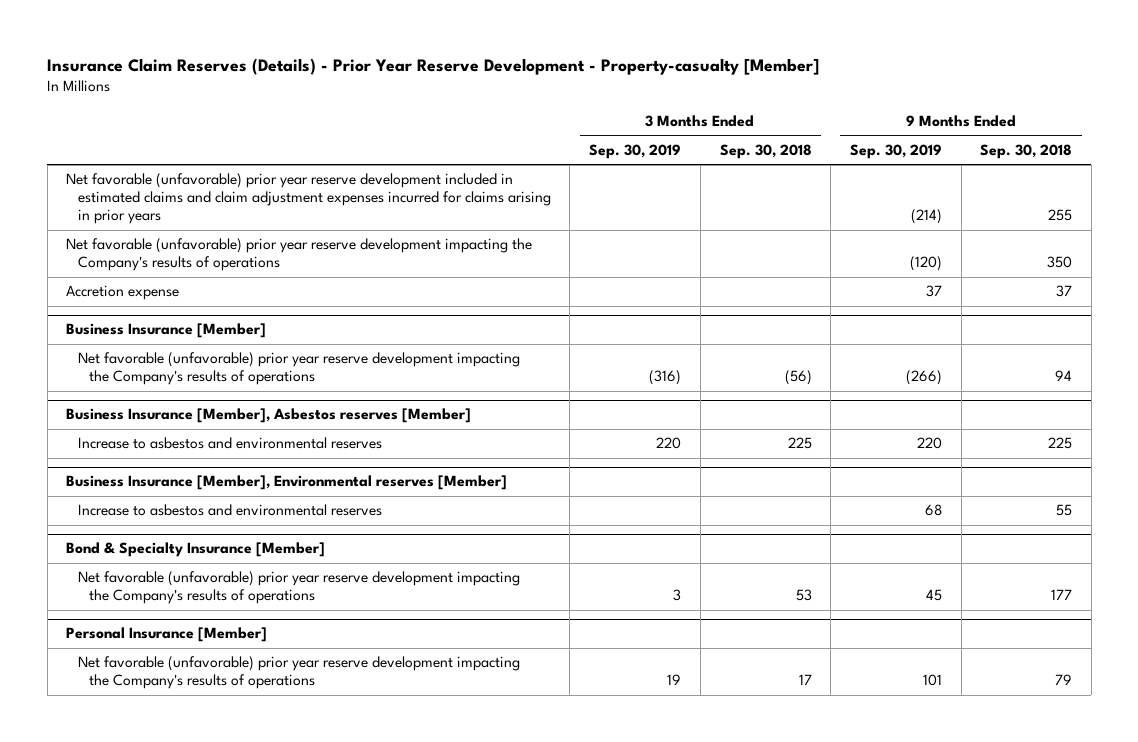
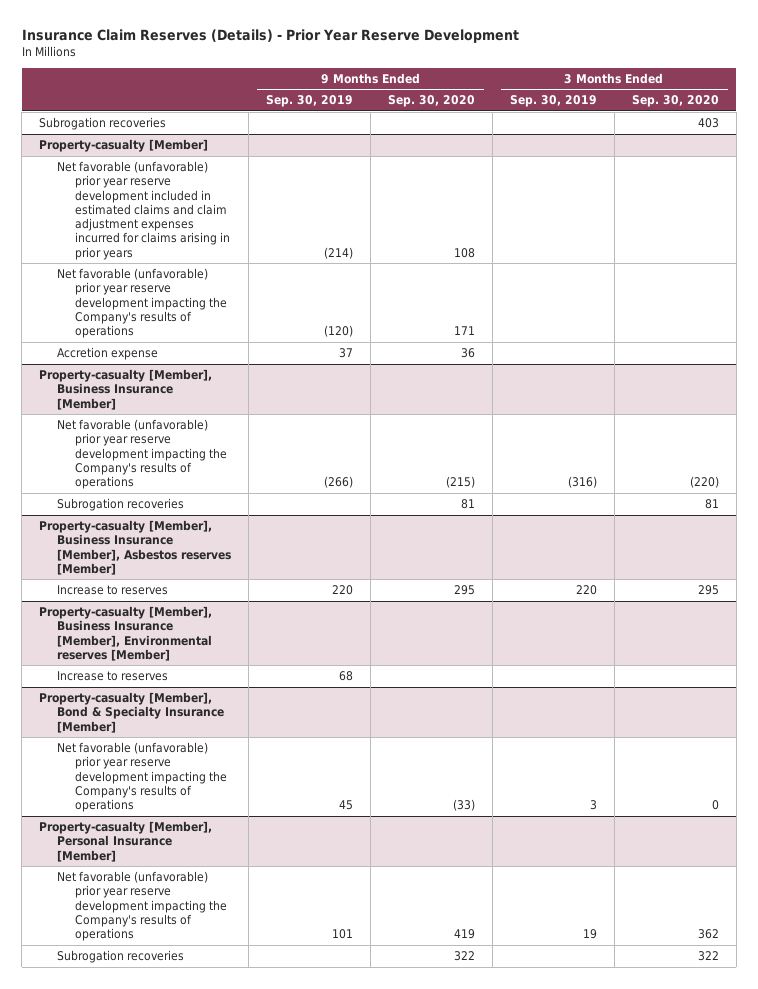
- Insurance Claim Reserves (Details) - Prior Year Reserve Development - Property-casualty [Member]
+ Insurance Claim Reserves (Details) - Prior Year Reserve Development
- | 3 Months Ended Sep. 30, 2019 | 3 Months Ended Sep. 30, 2018 | 9 Months Ended Sep. 30, 2019 | 9 Months Ended Sep. 30, 2018
+ | 9 Months Ended Sep. 30, 2019 | 9 Months Ended Sep. 30, 2020 | 3 Months Ended Sep. 30, 2019 | 3 Months Ended Sep. 30, 2020
+ Subrogation recoveries | | | | 403
+ Property-casualty [Member]
- Business Insurance [Member]
+ Property-casualty [Member], Business Insurance [Member]
- Business Insurance [Member], Asbestos reserves [Member]
- Increase to asbestos and environmental reserves | 220 | 225 | 220 | 225
- Business Insurance [Member], Environmental reserves [Member]
- Increase to asbestos and environmental reserves | | | 68 | 55
- Bond & Specialty Insurance [Member]
+ Subrogation recoveries | | 81 | | 81
+ Property-casualty [Member], Business Insurance [Member], Asbestos reserves [Member]
+ Increase to reserves | 220 | 295 | 220 | 295
+ Property-casualty [Member], Business Insurance [Member], Environmental reserves [Member]
+ Increase to reserves | 68 | | |
+ Property-casualty [Member], Bond & Specialty Insurance [Member]
- Personal Insurance [Member]
+ Property-casualty [Member], Personal Insurance [Member]
+ Subrogation recoveries | | 322 | | 322

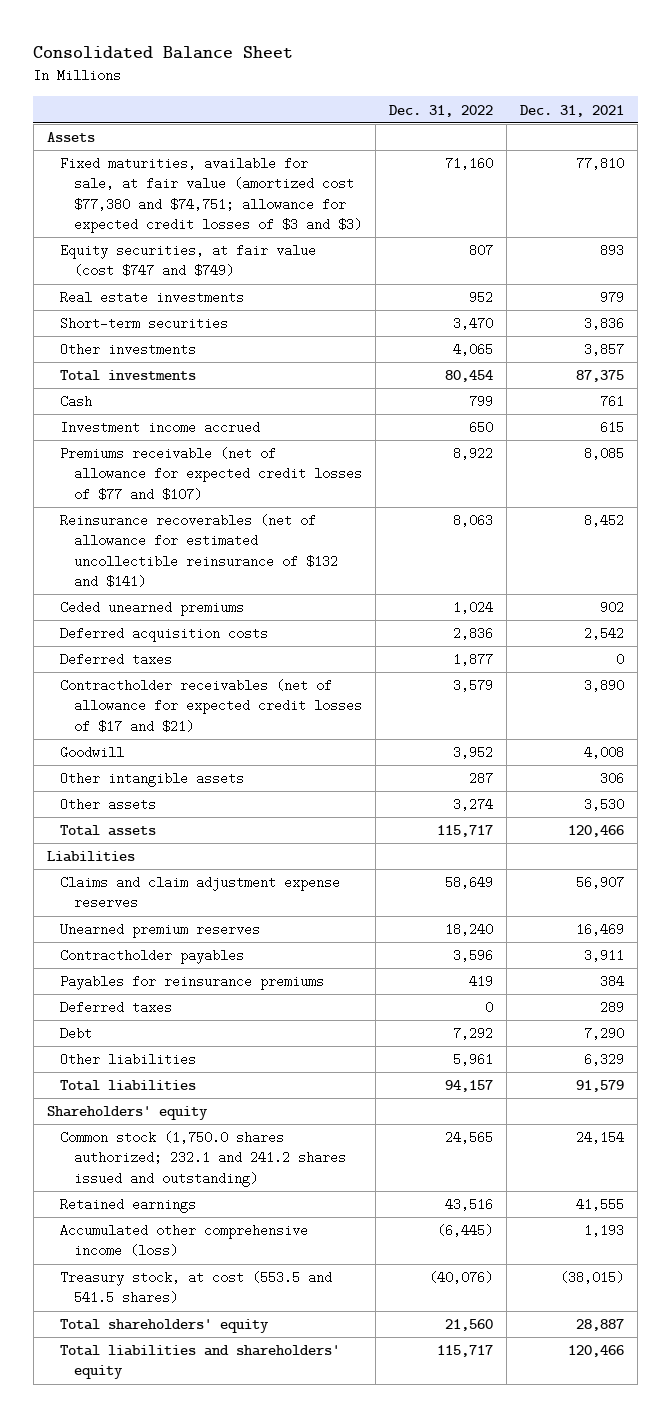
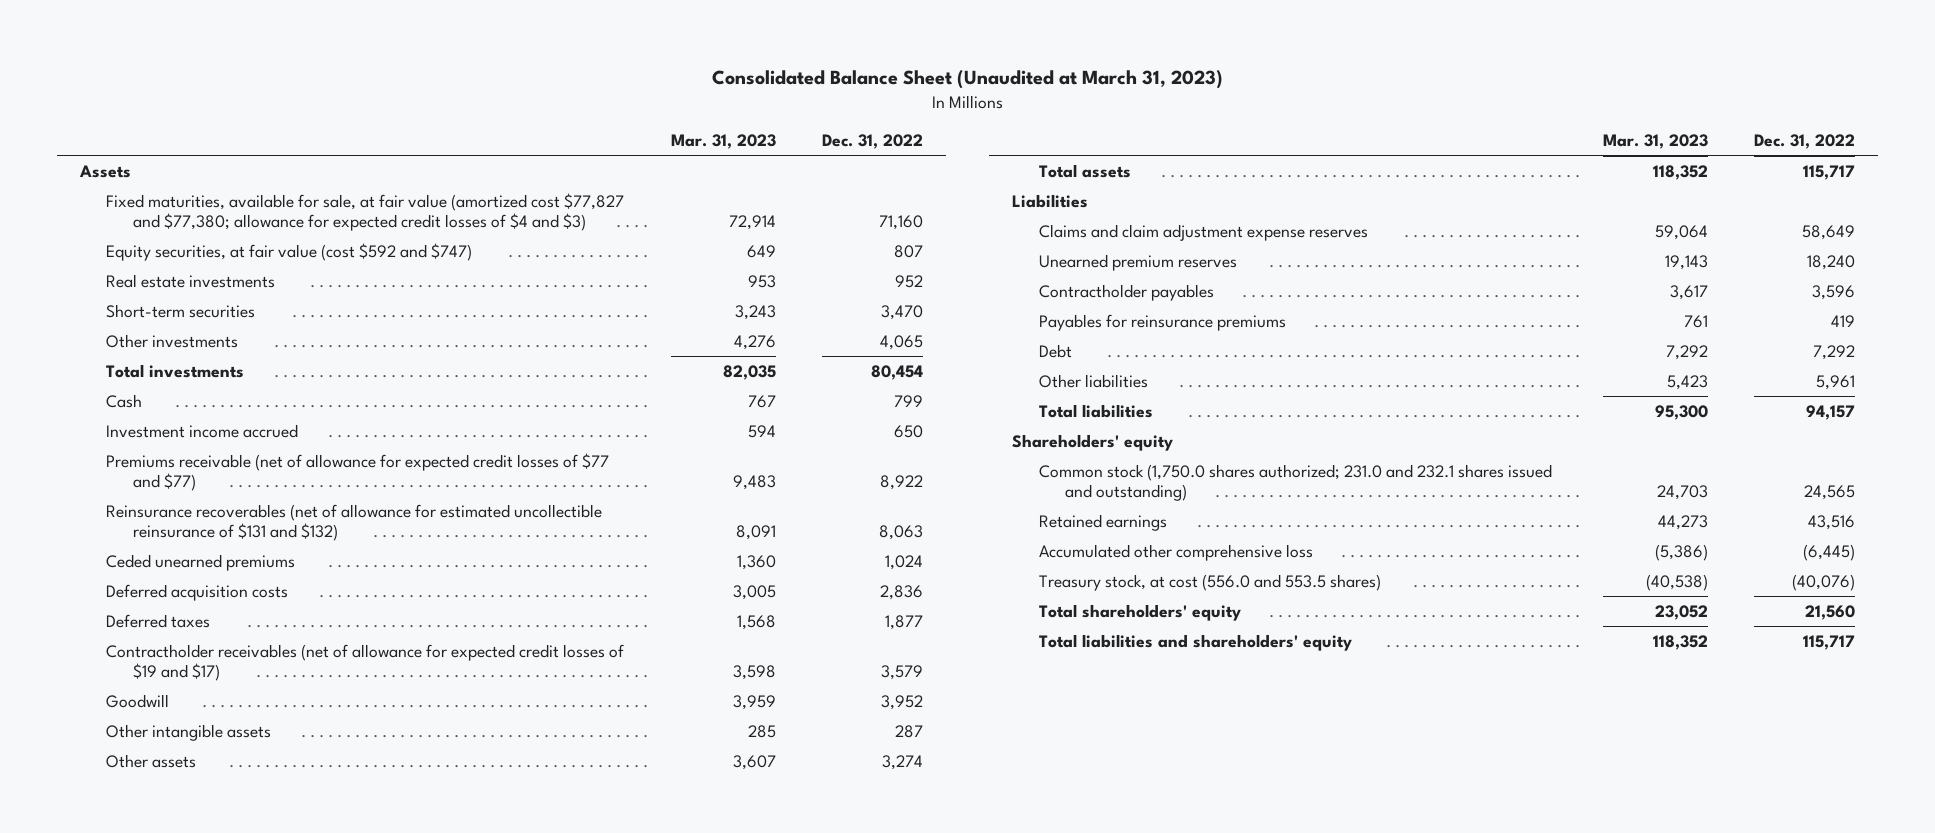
- Consolidated Balance Sheet
+ Consolidated Balance Sheet (Unaudited at March 31, 2023)
- | Dec. 31, 2022 | Dec. 31, 2021
+ | Mar. 31, 2023 | Dec. 31, 2022
- Fixed maturities, available for sale, at fair value (amortized cost $77,380 and $74,751; allowance for expected credit losses of $3 and $3) | 71,160 | 77,810
- Equity securities, at fair value (cost $747 and $749) | 807 | 893
+ Fixed maturities, available for sale, at fair value (amortized cost $77,827 and $77,380; allowance for expected credit losses of $4 and $3) | 72,914 | 71,160
+ Equity securities, at fair value (cost $592 and $747) | 649 | 807
- Premiums receivable (net of allowance for expected credit losses of $77 and $107) | 8,922 | 8,085
- Reinsurance recoverables (net of allowance for estimated uncollectible reinsurance of $132 and $141) | 8,063 | 8,452
+ Premiums receivable (net of allowance for expected credit losses of $77 and $77) | 9,483 | 8,922
+ Reinsurance recoverables (net of allowance for estimated uncollectible reinsurance of $131 and $132) | 8,091 | 8,063
- Contractholder receivables (net of allowance for expected credit losses of $17 and $21) | 3,579 | 3,890
+ Contractholder receivables (net of allowance for expected credit losses of $19 and $17) | 3,598 | 3,579
- Deferred taxes | 0 | 289
- Common stock (1,750.0 shares authorized; 232.1 and 241.2 shares issued and outstanding) | 24,565 | 24,154
+ Common stock (1,750.0 shares authorized; 231.0 and 232.1 shares issued and outstanding) | 24,703 | 24,565
- Accumulated other comprehensive income (loss) | (6,445) | 1,193
- Treasury stock, at cost (553.5 and 541.5 shares) | (40,076) | (38,015)
+ Accumulated other comprehensive loss | (5,386) | (6,445)
+ Treasury stock, at cost (556.0 and 553.5 shares) | (40,538) | (40,076)

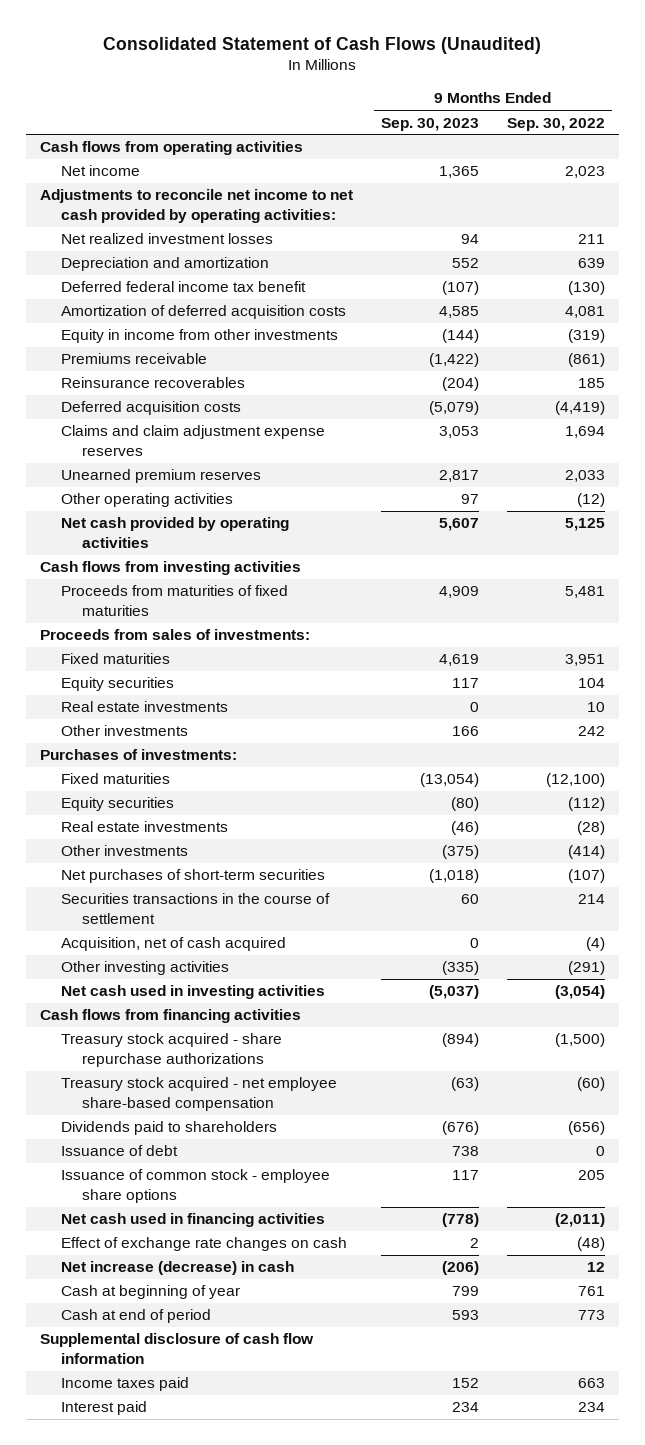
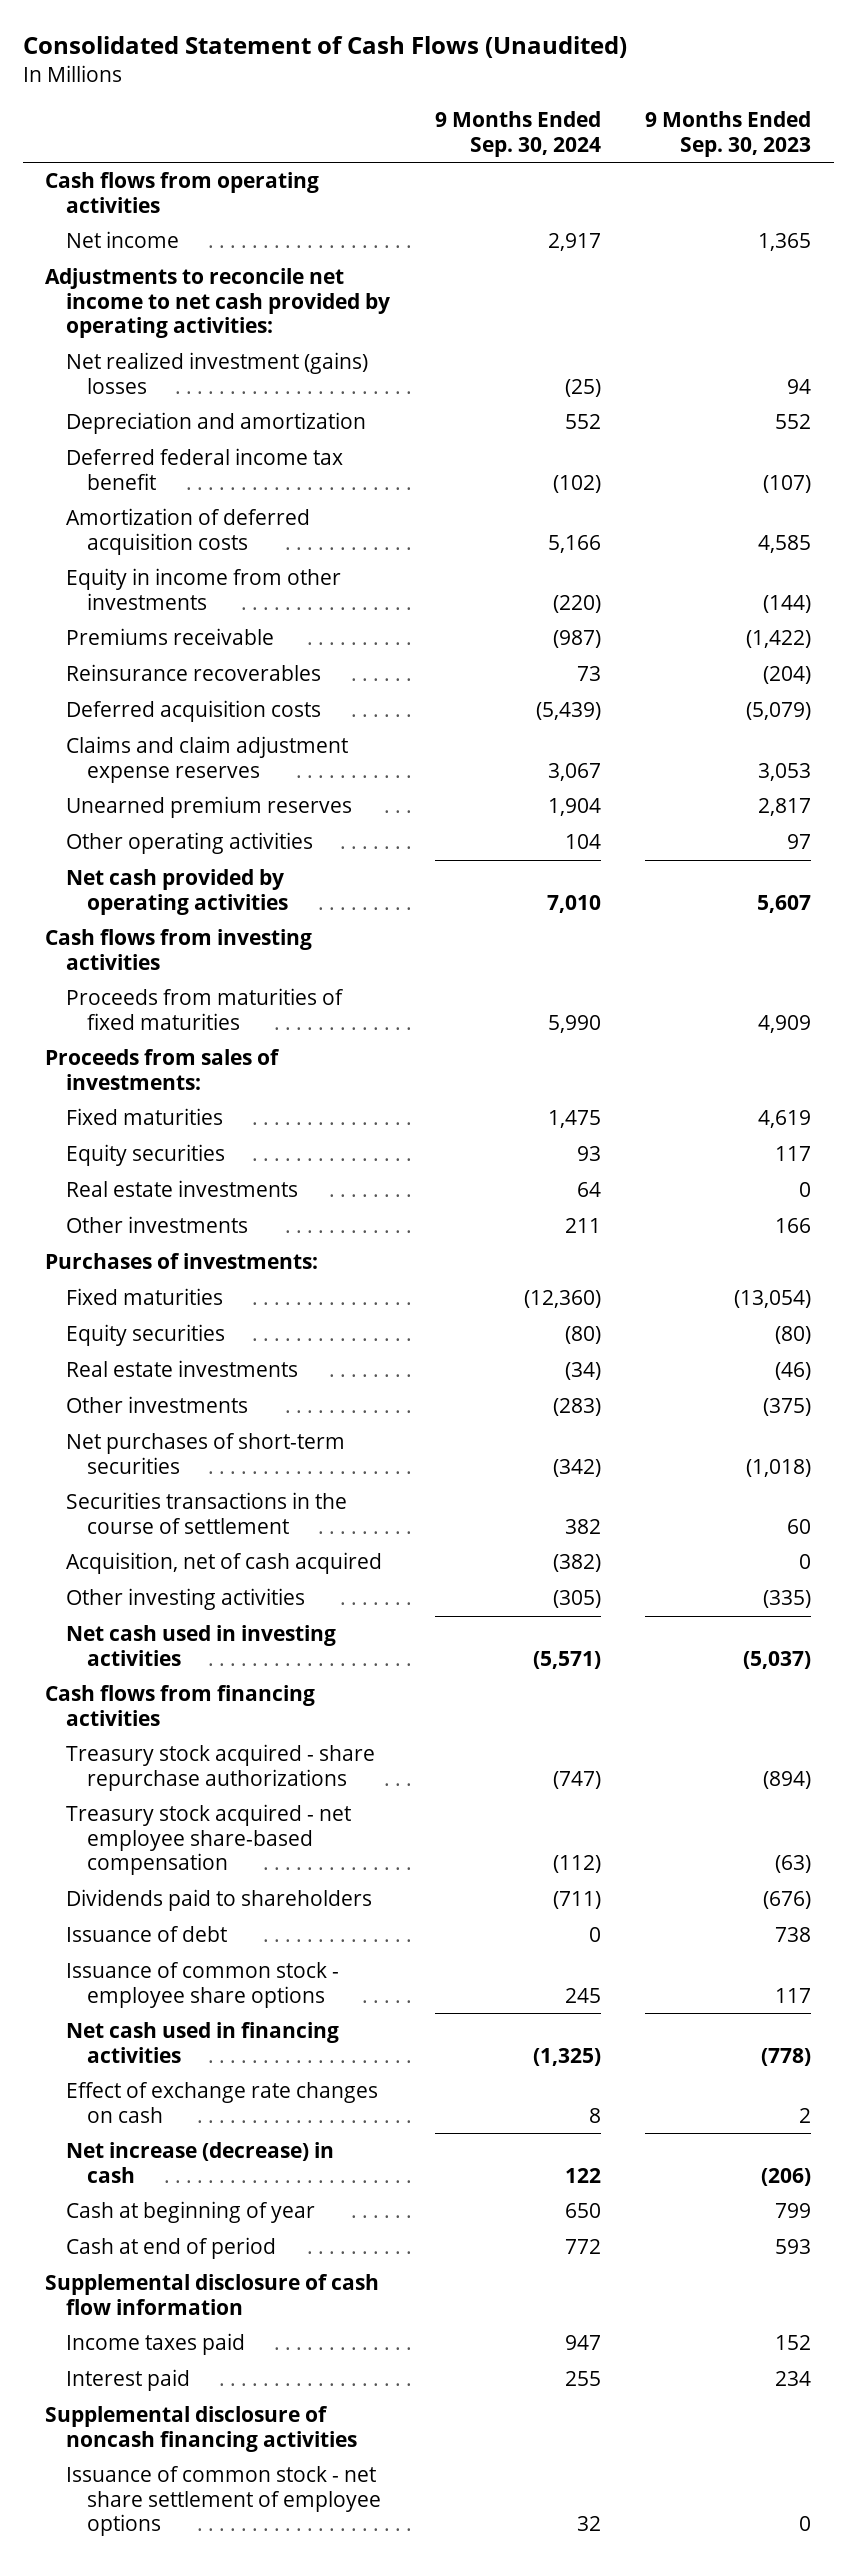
- | 9 Months Ended Sep. 30, 2023 | 9 Months Ended Sep. 30, 2022
+ | 9 Months Ended Sep. 30, 2024 | 9 Months Ended Sep. 30, 2023
- Net realized investment losses | 94 | 211
+ Net realized investment (gains) losses | (25) | 94
+ Supplemental disclosure of noncash financing activities
+ Issuance of common stock - net share settlement of employee options | 32 | 0

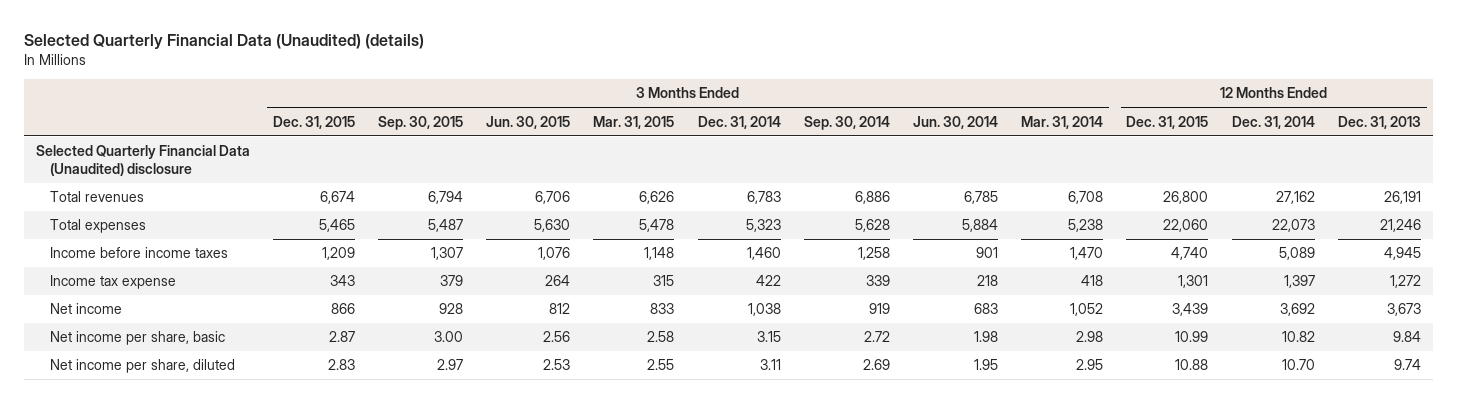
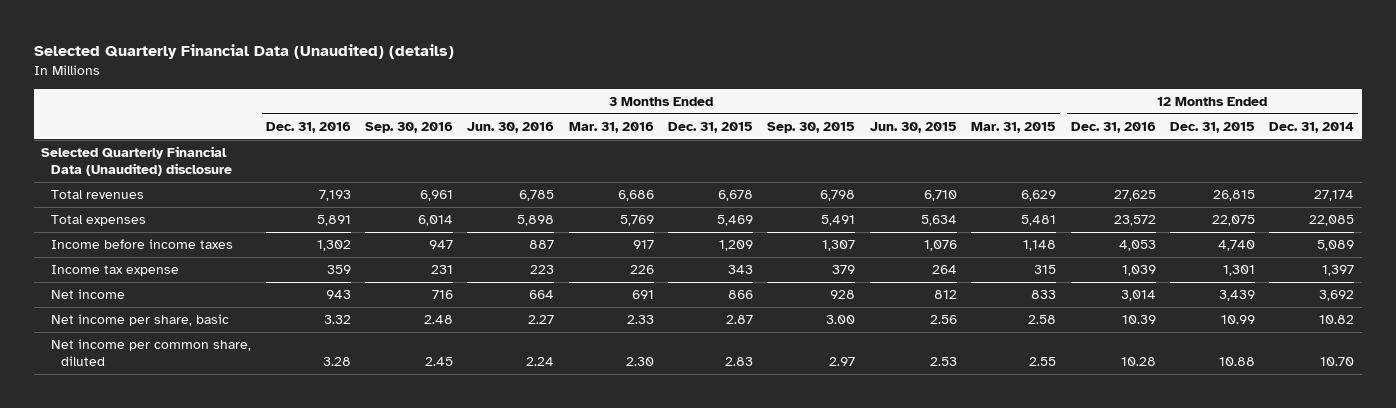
- | 3 Months Ended Dec. 31, 2015 | 3 Months Ended Sep. 30, 2015 | 3 Months Ended Jun. 30, 2015 | 3 Months Ended Mar. 31, 2015 | 3 Months Ended Dec. 31, 2014 | 3 Months Ended Sep. 30, 2014 | 3 Months Ended Jun. 30, 2014 | 3 Months Ended Mar. 31, 2014 | 12 Months Ended Dec. 31, 2015 | 12 Months Ended Dec. 31, 2014 | 12 Months Ended Dec. 31, 2013
+ | 3 Months Ended Dec. 31, 2016 | 3 Months Ended Sep. 30, 2016 | 3 Months Ended Jun. 30, 2016 | 3 Months Ended Mar. 31, 2016 | 3 Months Ended Dec. 31, 2015 | 3 Months Ended Sep. 30, 2015 | 3 Months Ended Jun. 30, 2015 | 3 Months Ended Mar. 31, 2015 | 12 Months Ended Dec. 31, 2016 | 12 Months Ended Dec. 31, 2015 | 12 Months Ended Dec. 31, 2014
- Total revenues | 6,674 | 6,794 | 6,706 | 6,626 | 6,783 | 6,886 | 6,785 | 6,708 | 26,800 | 27,162 | 26,191
- Total expenses | 5,465 | 5,487 | 5,630 | 5,478 | 5,323 | 5,628 | 5,884 | 5,238 | 22,060 | 22,073 | 21,246
+ Total revenues | 7,193 | 6,961 | 6,785 | 6,686 | 6,678 | 6,798 | 6,710 | 6,629 | 27,625 | 26,815 | 27,174
+ Total expenses | 5,891 | 6,014 | 5,898 | 5,769 | 5,469 | 5,491 | 5,634 | 5,481 | 23,572 | 22,075 | 22,085
- Net income per share, diluted | 2.83 | 2.97 | 2.53 | 2.55 | 3.11 | 2.69 | 1.95 | 2.95 | 10.88 | 10.70 | 9.74
+ Net income per common share, diluted | 3.28 | 2.45 | 2.24 | 2.30 | 2.83 | 2.97 | 2.53 | 2.55 | 10.28 | 10.88 | 10.70

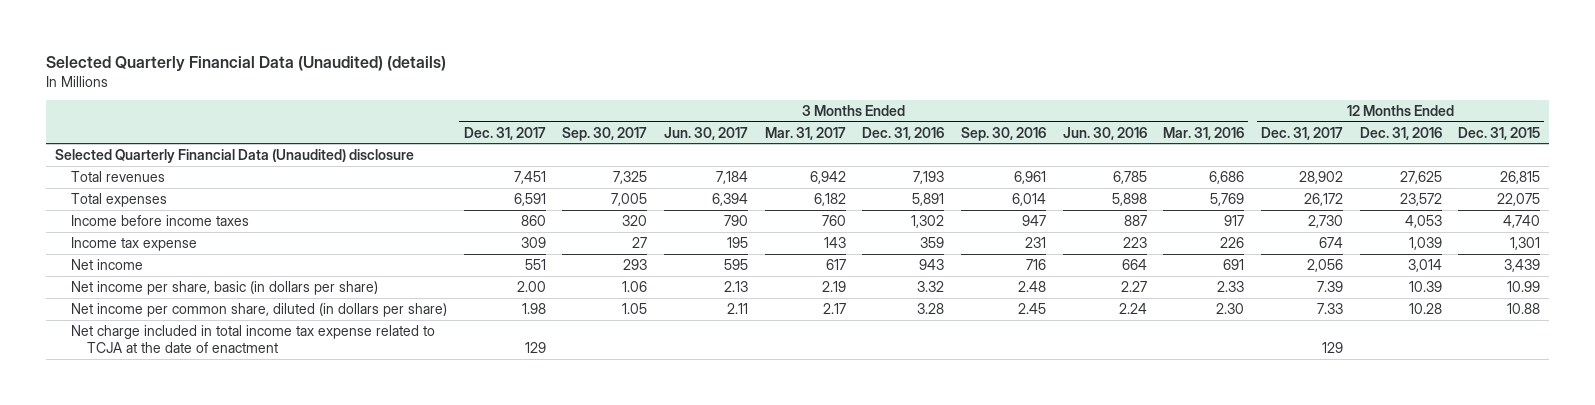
- | 3 Months Ended Dec. 31, 2016 | 3 Months Ended Sep. 30, 2016 | 3 Months Ended Jun. 30, 2016 | 3 Months Ended Mar. 31, 2016 | 3 Months Ended Dec. 31, 2015 | 3 Months Ended Sep. 30, 2015 | 3 Months Ended Jun. 30, 2015 | 3 Months Ended Mar. 31, 2015 | 12 Months Ended Dec. 31, 2016 | 12 Months Ended Dec. 31, 2015 | 12 Months Ended Dec. 31, 2014
+ | 3 Months Ended Dec. 31, 2017 | 3 Months Ended Sep. 30, 2017 | 3 Months Ended Jun. 30, 2017 | 3 Months Ended Mar. 31, 2017 | 3 Months Ended Dec. 31, 2016 | 3 Months Ended Sep. 30, 2016 | 3 Months Ended Jun. 30, 2016 | 3 Months Ended Mar. 31, 2016 | 12 Months Ended Dec. 31, 2017 | 12 Months Ended Dec. 31, 2016 | 12 Months Ended Dec. 31, 2015
- Net income per share, basic | 3.32 | 2.48 | 2.27 | 2.33 | 2.87 | 3.00 | 2.56 | 2.58 | 10.39 | 10.99 | 10.82
- Net income per common share, diluted | 3.28 | 2.45 | 2.24 | 2.30 | 2.83 | 2.97 | 2.53 | 2.55 | 10.28 | 10.88 | 10.70
+ Net income per share, basic (in dollars per share) | 2.00 | 1.06 | 2.13 | 2.19 | 3.32 | 2.48 | 2.27 | 2.33 | 7.39 | 10.39 | 10.99
+ Net income per common share, diluted (in dollars per share) | 1.98 | 1.05 | 2.11 | 2.17 | 3.28 | 2.45 | 2.24 | 2.30 | 7.33 | 10.28 | 10.88
+ Net charge included in total income tax expense related to TCJA at the date of enactment | 129 | | | | | | | | 129 | |

